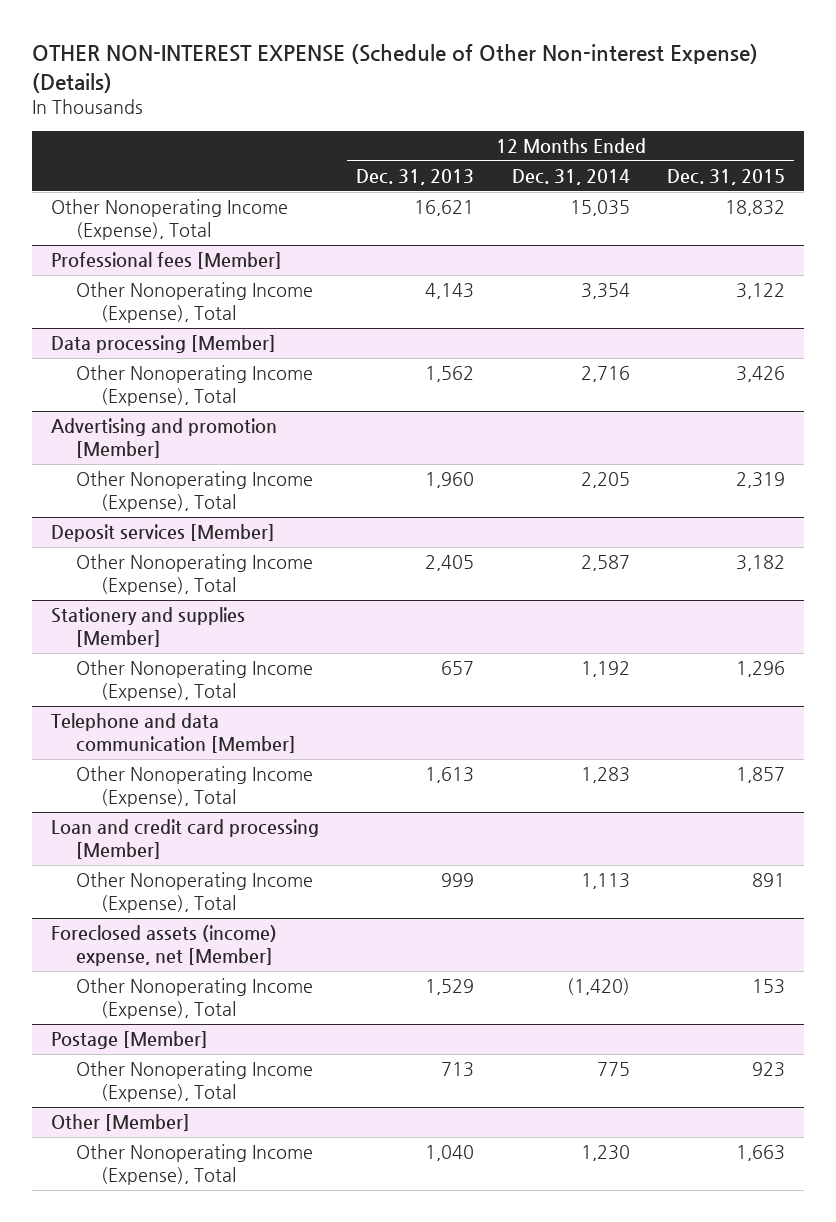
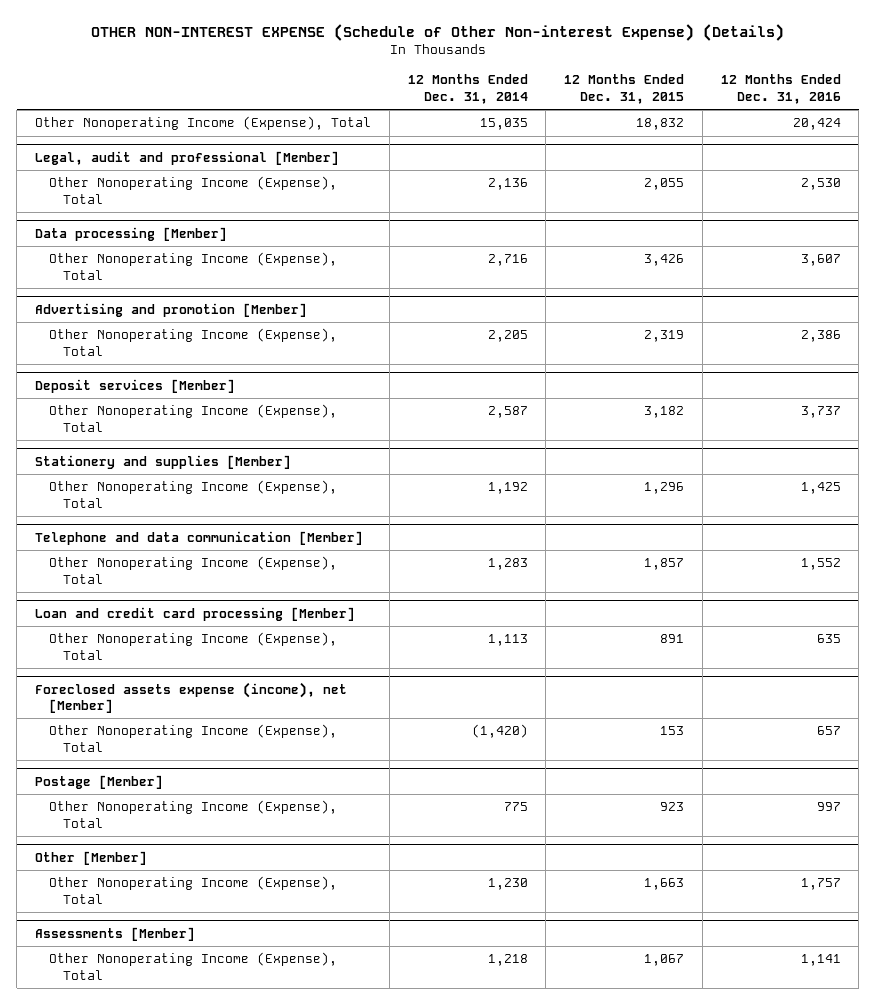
- | 12 Months Ended Dec. 31, 2013 | 12 Months Ended Dec. 31, 2014 | 12 Months Ended Dec. 31, 2015
+ | 12 Months Ended Dec. 31, 2014 | 12 Months Ended Dec. 31, 2015 | 12 Months Ended Dec. 31, 2016
- Professional fees [Member]
- Other Nonoperating Income (Expense), Total | 4,143 | 3,354 | 3,122
+ Legal, audit and professional [Member]
+ Other Nonoperating Income (Expense), Total | 2,136 | 2,055 | 2,530
- Foreclosed assets (income) expense, net [Member]
+ Foreclosed assets expense (income), net [Member]
+ Assessments [Member]
+ Other Nonoperating Income (Expense), Total | 1,218 | 1,067 | 1,141

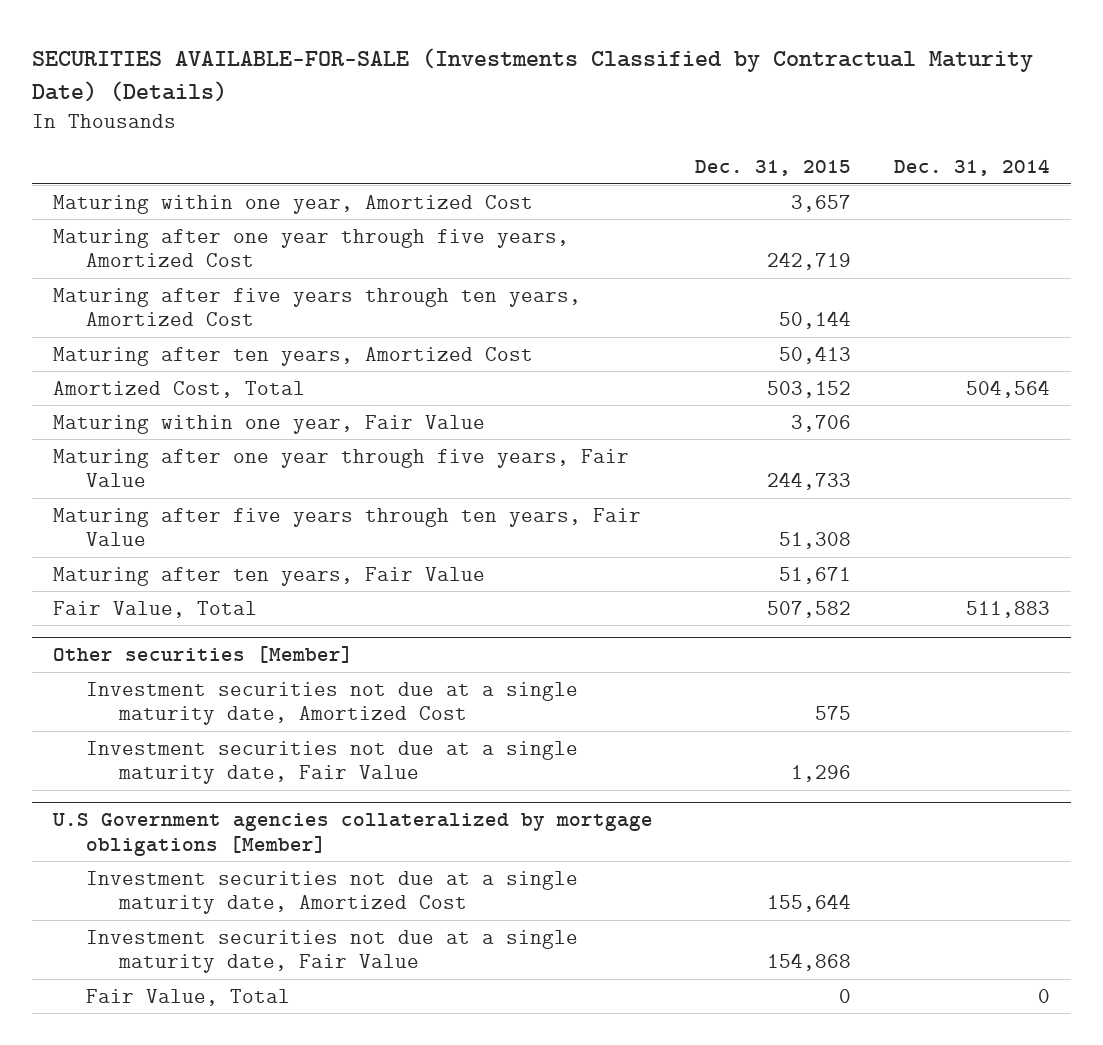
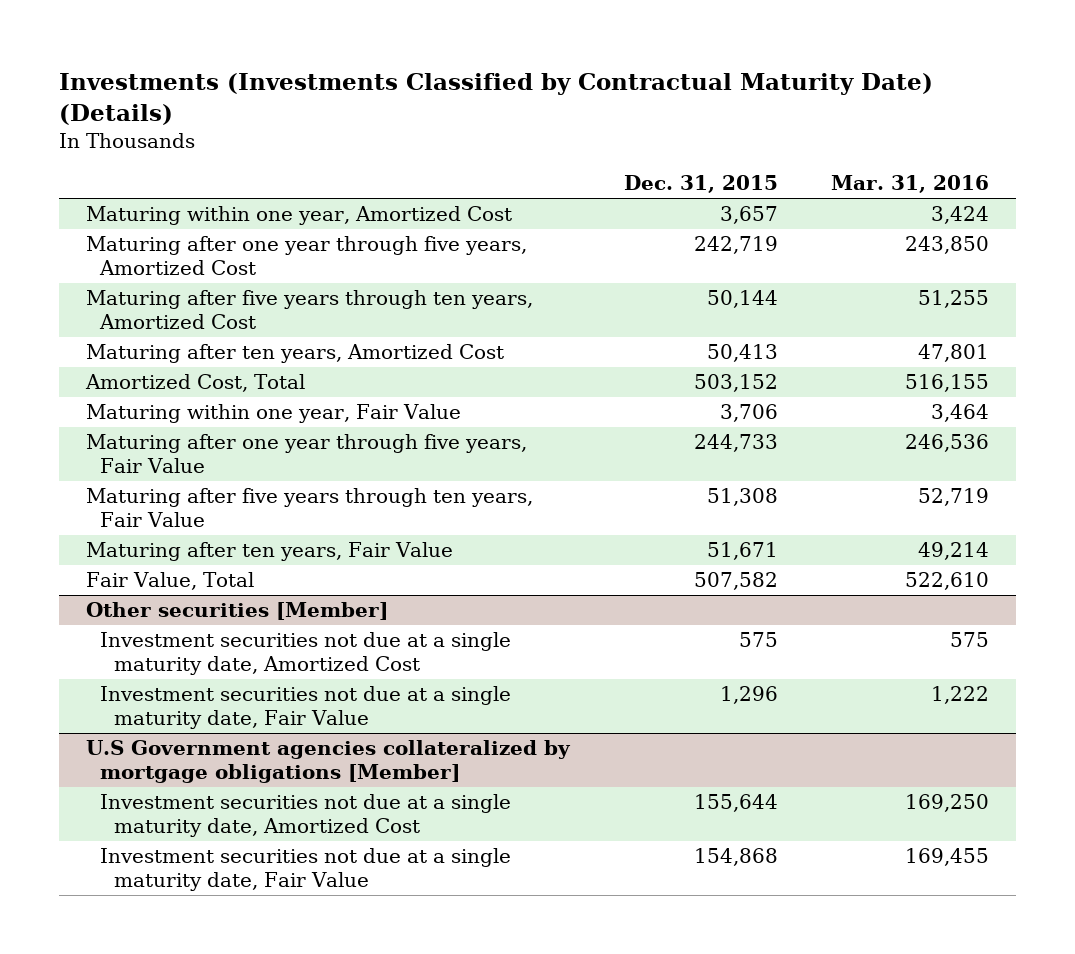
- SECURITIES AVAILABLE-FOR-SALE (Investments Classified by Contractual Maturity Date) (Details)
+ Investments (Investments Classified by Contractual Maturity Date) (Details)
- | Dec. 31, 2015 | Dec. 31, 2014
+ | Dec. 31, 2015 | Mar. 31, 2016
@ U.S Government agencies collateralized by mortgage obligations [Member]
- Fair Value, Total | 0 | 0

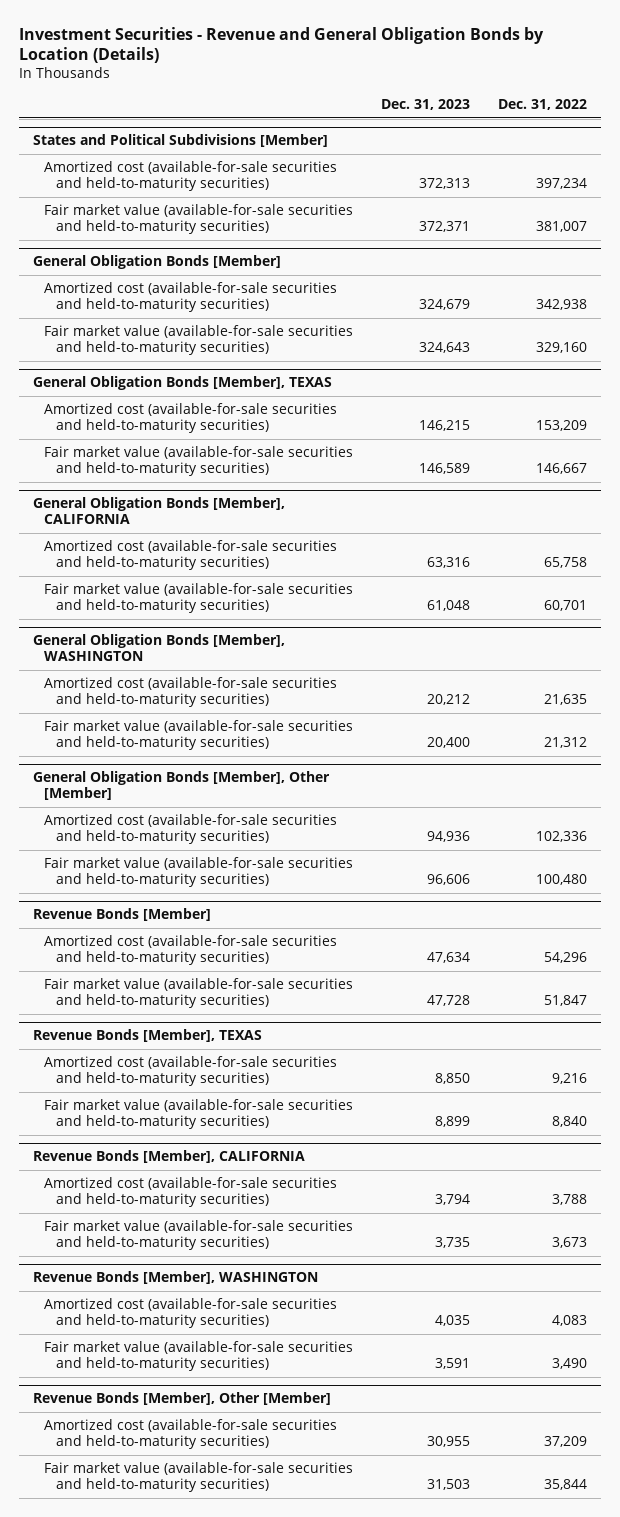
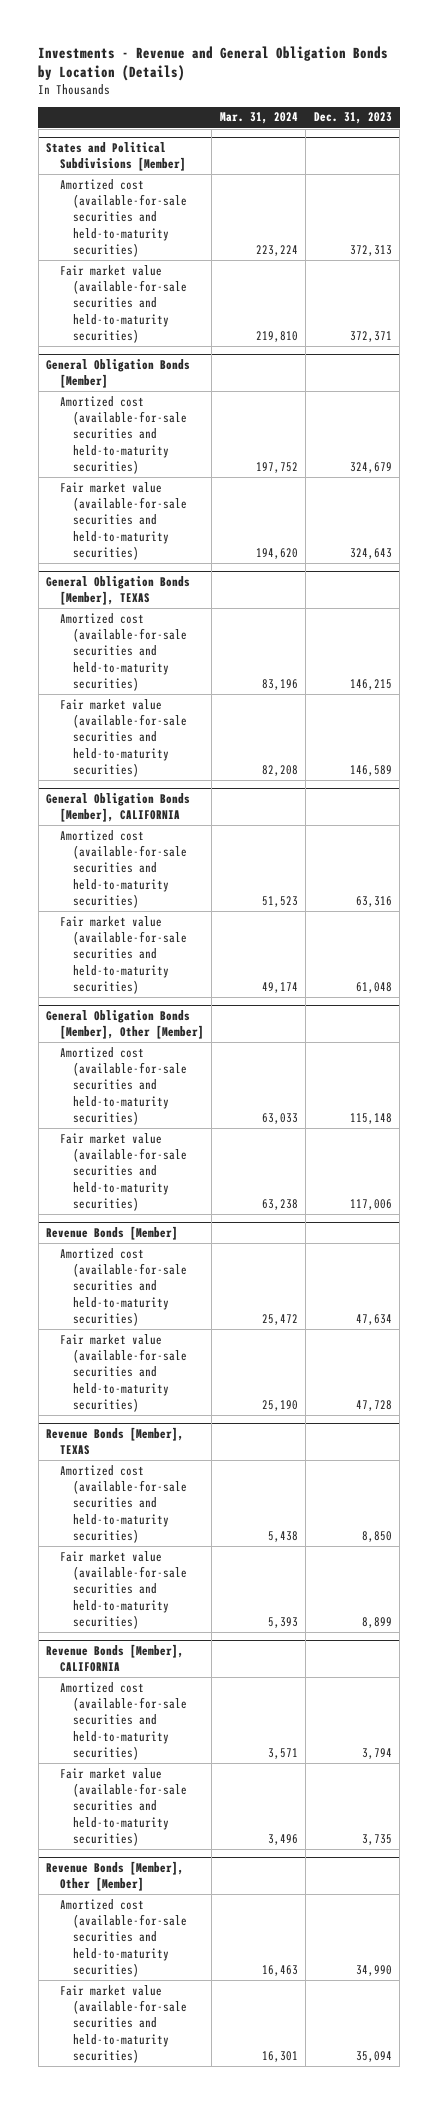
- Investment Securities - Revenue and General Obligation Bonds by Location (Details)
+ Investments - Revenue and General Obligation Bonds by Location (Details)
- | Dec. 31, 2023 | Dec. 31, 2022
+ | Mar. 31, 2024 | Dec. 31, 2023
- General Obligation Bonds [Member], WASHINGTON
- Amortized cost (available-for-sale securities and held-to-maturity securities) | 20,212 | 21,635
- Fair market value (available-for-sale securities and held-to-maturity securities) | 20,400 | 21,312
@ General Obligation Bonds [Member], Other [Member]
- Amortized cost (available-for-sale securities and held-to-maturity securities) | 94,936 | 102,336
- Fair market value (available-for-sale securities and held-to-maturity securities) | 96,606 | 100,480
+ Amortized cost (available-for-sale securities and held-to-maturity securities) | 63,033 | 115,148
+ Fair market value (available-for-sale securities and held-to-maturity securities) | 63,238 | 117,006
- Revenue Bonds [Member], WASHINGTON
- Amortized cost (available-for-sale securities and held-to-maturity securities) | 4,035 | 4,083
- Fair market value (available-for-sale securities and held-to-maturity securities) | 3,591 | 3,490
@ Revenue Bonds [Member], Other [Member]
- Amortized cost (available-for-sale securities and held-to-maturity securities) | 30,955 | 37,209
- Fair market value (available-for-sale securities and held-to-maturity securities) | 31,503 | 35,844
+ Amortized cost (available-for-sale securities and held-to-maturity securities) | 16,463 | 34,990
+ Fair market value (available-for-sale securities and held-to-maturity securities) | 16,301 | 35,094

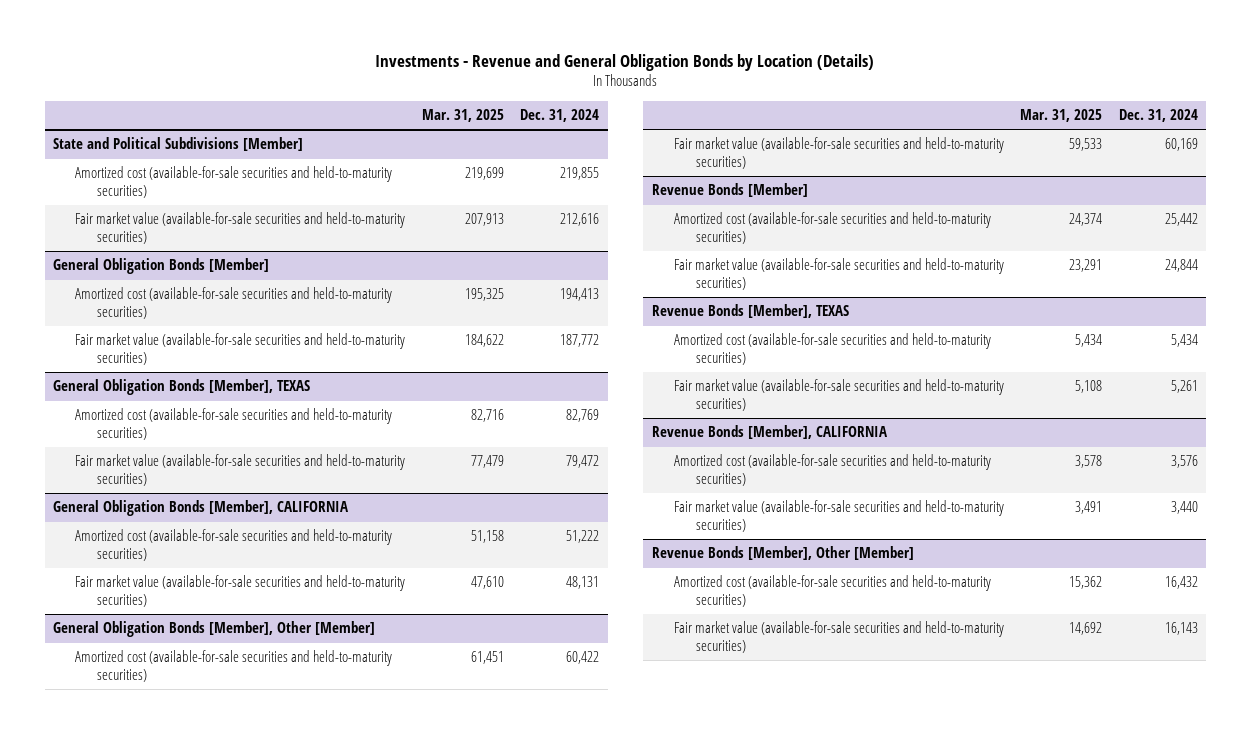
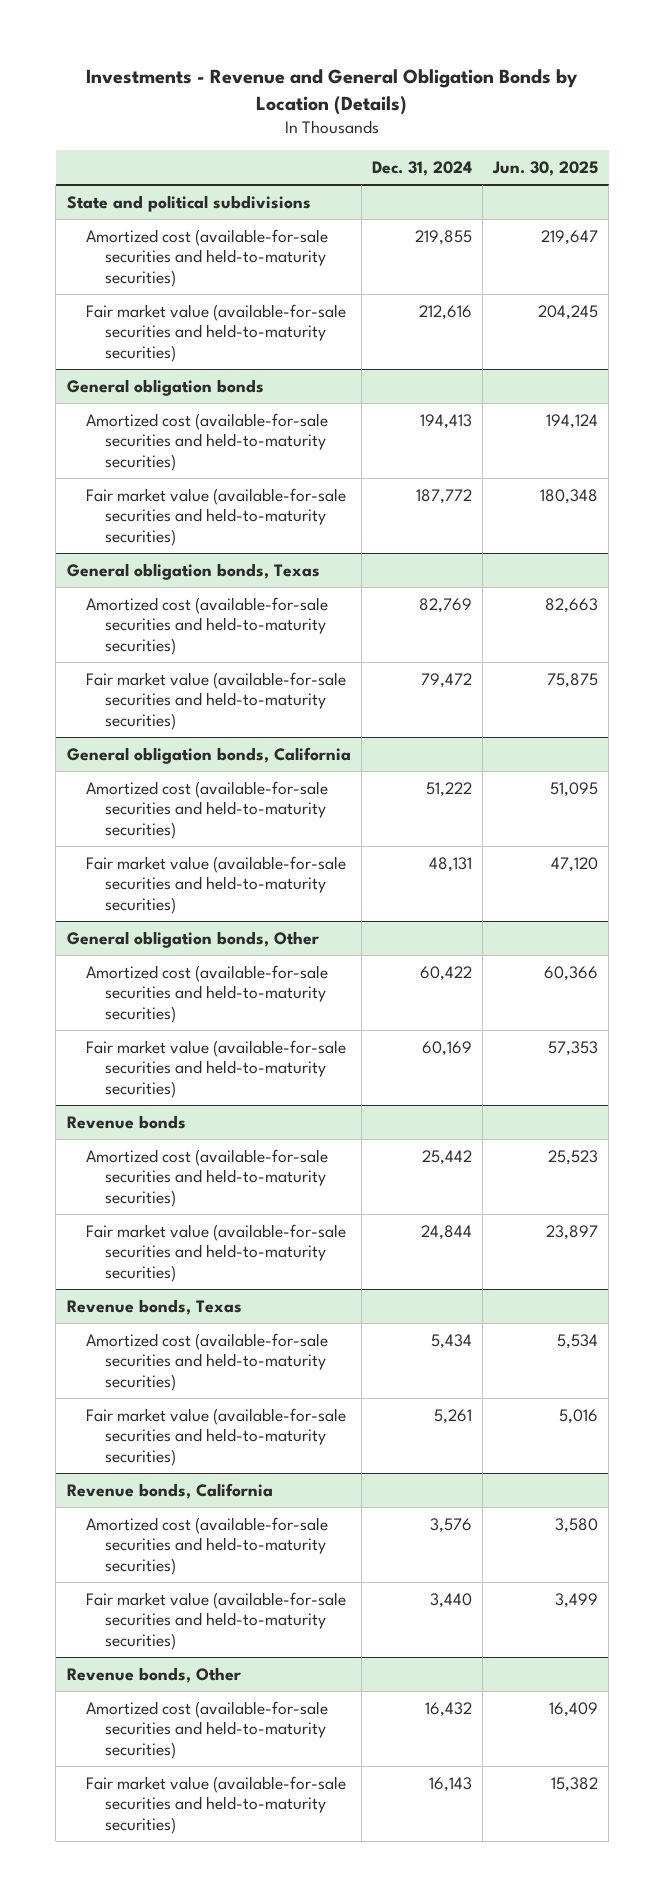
- | Mar. 31, 2025 | Dec. 31, 2024
+ | Dec. 31, 2024 | Jun. 30, 2025
- State and Political Subdivisions [Member]
+ State and political subdivisions
- General Obligation Bonds [Member]
+ General obligation bonds
- General Obligation Bonds [Member], TEXAS
+ General obligation bonds, Texas
- General Obligation Bonds [Member], CALIFORNIA
+ General obligation bonds, California
- General Obligation Bonds [Member], Other [Member]
+ General obligation bonds, Other
- Revenue Bonds [Member]
+ Revenue bonds
- Revenue Bonds [Member], TEXAS
+ Revenue bonds, Texas
- Revenue Bonds [Member], CALIFORNIA
+ Revenue bonds, California
- Revenue Bonds [Member], Other [Member]
+ Revenue bonds, Other

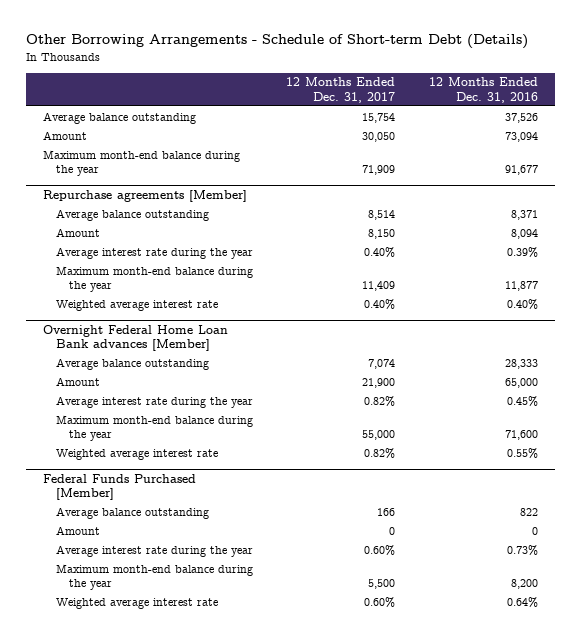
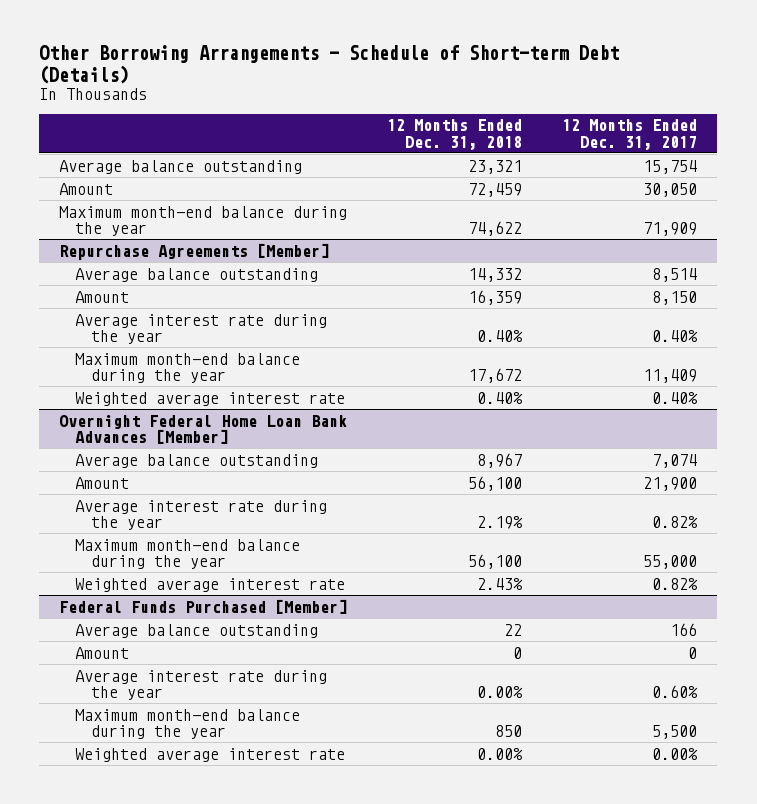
- | 12 Months Ended Dec. 31, 2017 | 12 Months Ended Dec. 31, 2016
+ | 12 Months Ended Dec. 31, 2018 | 12 Months Ended Dec. 31, 2017
- Repurchase agreements [Member]
+ Repurchase Agreements [Member]
- Overnight Federal Home Loan Bank advances [Member]
+ Overnight Federal Home Loan Bank Advances [Member]
@ Federal Funds Purchased [Member]
- Weighted average interest rate | 0.60% | 0.64%
+ Weighted average interest rate | 0.00% | 0.00%

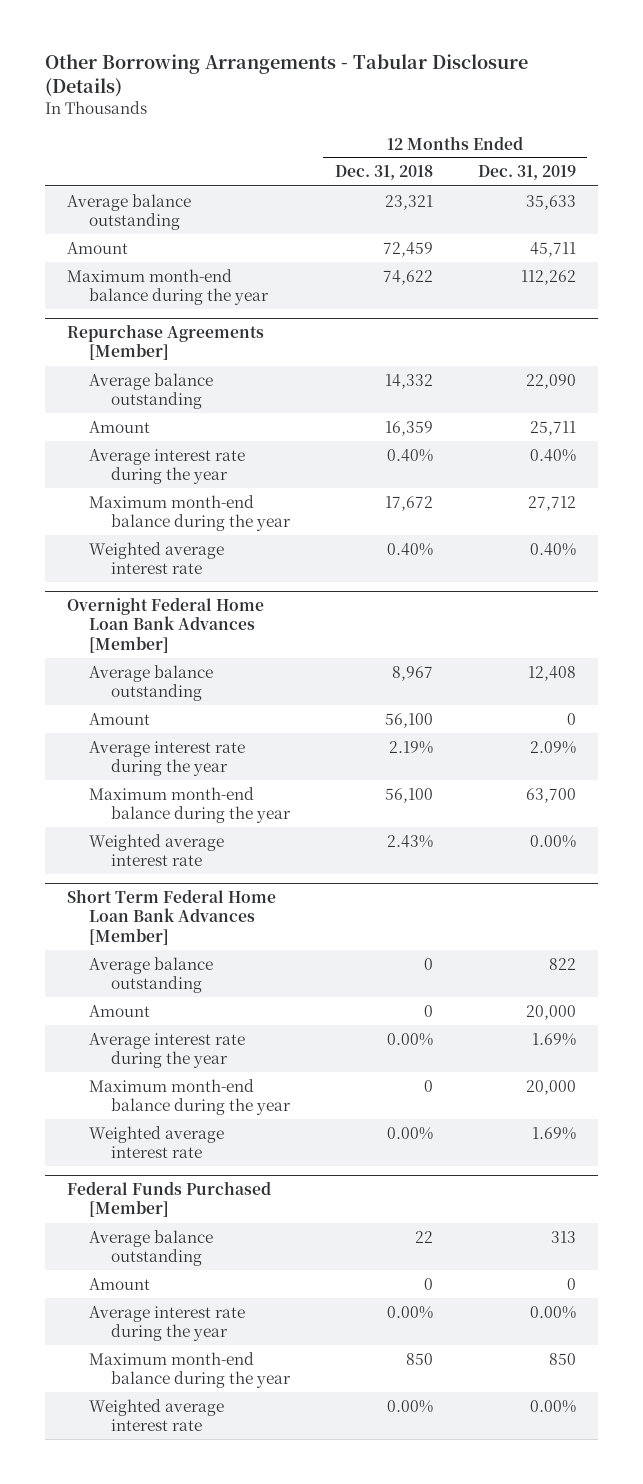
- Other Borrowing Arrangements - Schedule of Short-term Debt (Details)
+ Other Borrowing Arrangements - Tabular Disclosure (Details)
- | 12 Months Ended Dec. 31, 2018 | 12 Months Ended Dec. 31, 2017
+ | 12 Months Ended Dec. 31, 2018 | 12 Months Ended Dec. 31, 2019
+ Short Term Federal Home Loan Bank Advances [Member]
+ Average balance outstanding | 0 | 822
+ Amount | 0 | 20,000
+ Average interest rate during the year | 0.00% | 1.69%
+ Maximum month-end balance during the year | 0 | 20,000
+ Weighted average interest rate | 0.00% | 1.69%

